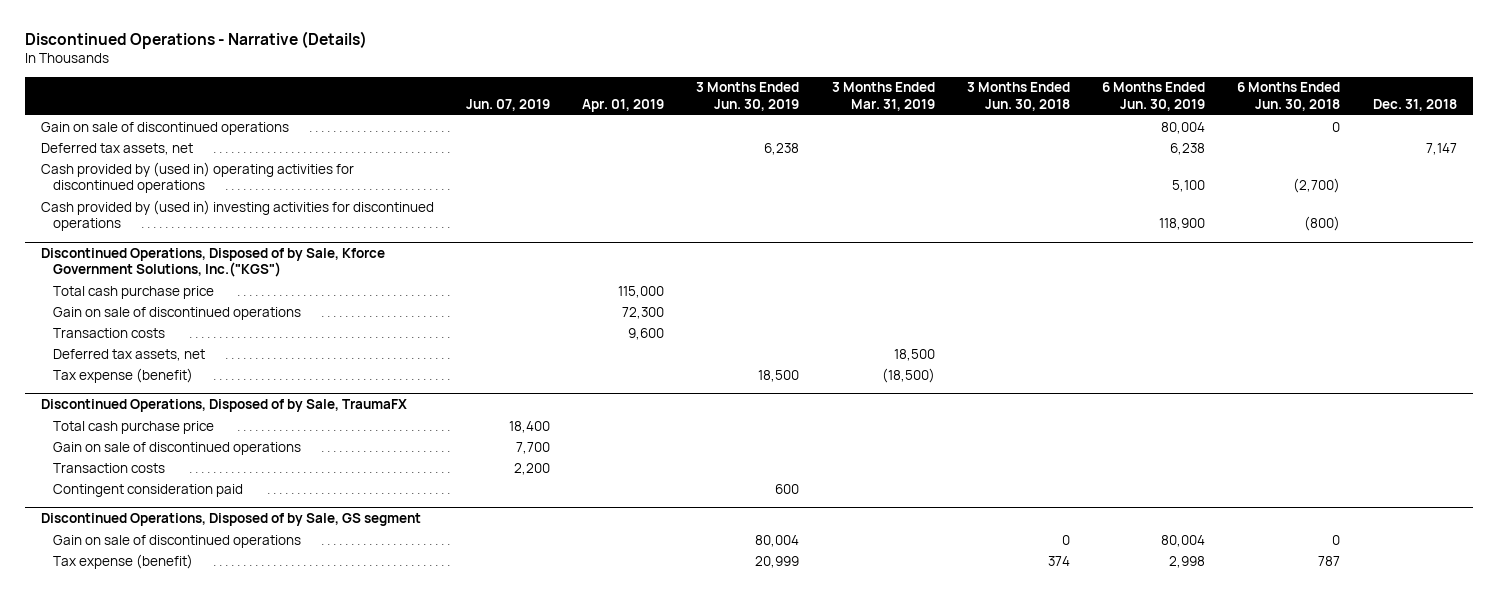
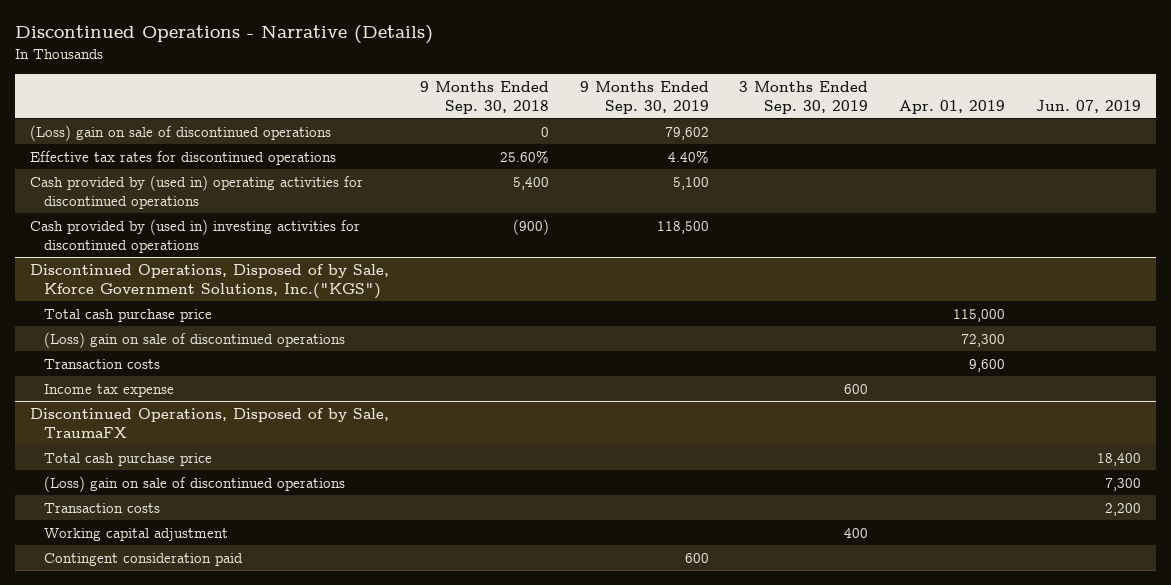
- | Jun. 07, 2019 | Apr. 01, 2019 | 3 Months Ended Jun. 30, 2019 | 3 Months Ended Mar. 31, 2019 | 3 Months Ended Jun. 30, 2018 | 6 Months Ended Jun. 30, 2019 | 6 Months Ended Jun. 30, 2018 | Dec. 31, 2018
+ | 9 Months Ended Sep. 30, 2018 | 9 Months Ended Sep. 30, 2019 | 3 Months Ended Sep. 30, 2019 | Apr. 01, 2019 | Jun. 07, 2019
- Gain on sale of discontinued operations | | | | | | 80,004 | 0 |
- Deferred tax assets, net | | | 6,238 | | | 6,238 | | 7,147
+ (Loss) gain on sale of discontinued operations | 0 | 79,602 | | |
+ Effective tax rates for discontinued operations | 25.60% | 4.40% | | |
@ Discontinued Operations, Disposed of by Sale, Kforce Government Solutions, Inc.("KGS")
- Gain on sale of discontinued operations | | 72,300 | | | | | |
+ (Loss) gain on sale of discontinued operations | | | | 72,300 |
- Deferred tax assets, net | | | | 18,500 | | | |
- Tax expense (benefit) | | | 18,500 | (18,500) | | | |
+ Income tax expense | | | 600 | |
@ Discontinued Operations, Disposed of by Sale, TraumaFX
- Gain on sale of discontinued operations | 7,700 | | | | | | |
+ (Loss) gain on sale of discontinued operations | | | | | 7,300
+ Working capital adjustment | | | 400 | |
- Discontinued Operations, Disposed of by Sale, GS segment
- Gain on sale of discontinued operations | | | 80,004 | | 0 | 80,004 | 0 |
- Tax expense (benefit) | | | 20,999 | | 374 | 2,998 | 787 |

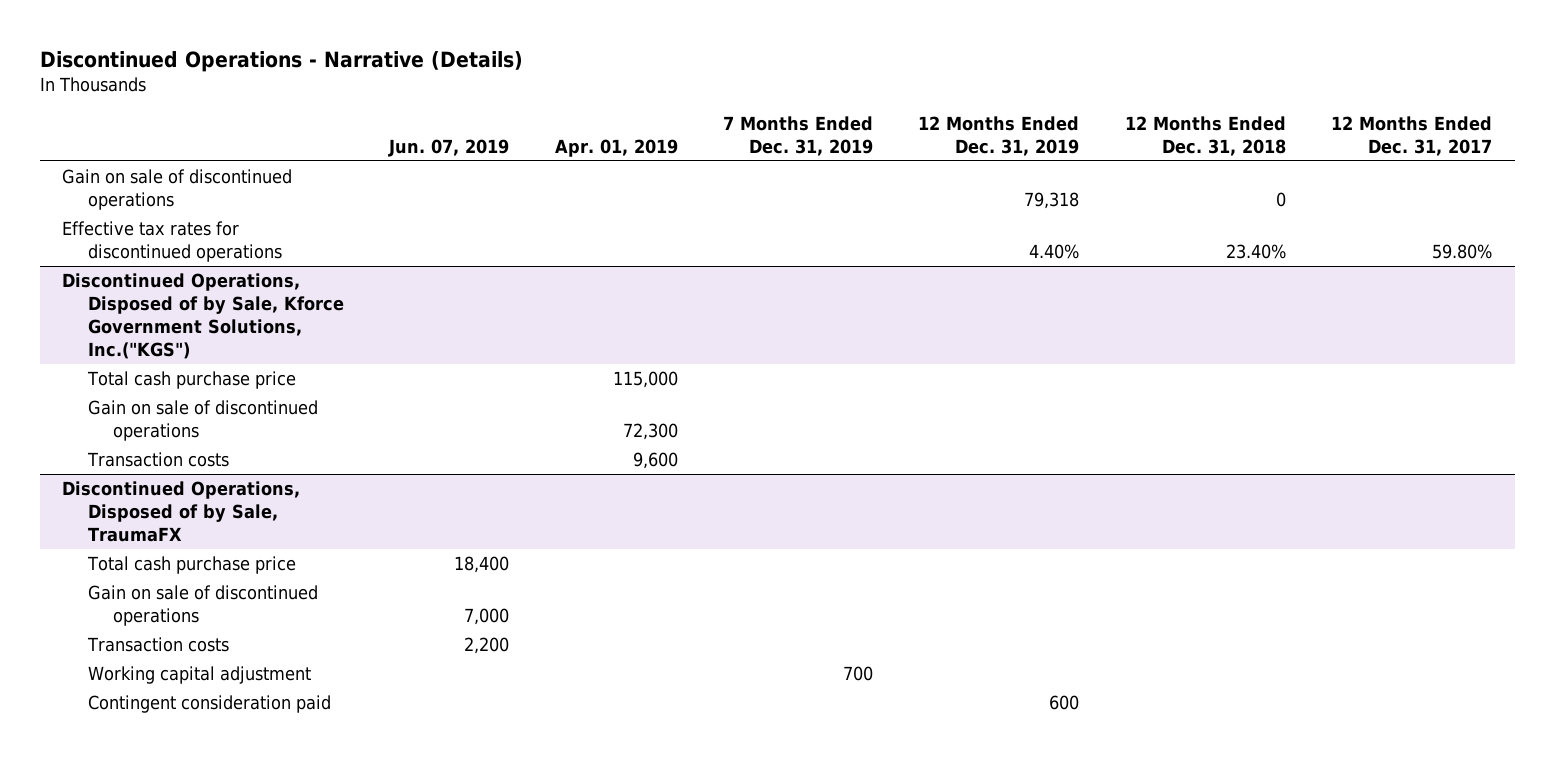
- | 9 Months Ended Sep. 30, 2018 | 9 Months Ended Sep. 30, 2019 | 3 Months Ended Sep. 30, 2019 | Apr. 01, 2019 | Jun. 07, 2019
+ | Jun. 07, 2019 | Apr. 01, 2019 | 7 Months Ended Dec. 31, 2019 | 12 Months Ended Dec. 31, 2019 | 12 Months Ended Dec. 31, 2018 | 12 Months Ended Dec. 31, 2017
- (Loss) gain on sale of discontinued operations | 0 | 79,602 | | |
+ Gain on sale of discontinued operations | | | | 79,318 | 0 |
- Cash provided by (used in) operating activities for discontinued operations | 5,400 | 5,100 | | |
- Cash provided by (used in) investing activities for discontinued operations | (900) | 118,500 | | |
@ Discontinued Operations, Disposed of by Sale, Kforce Government Solutions, Inc.("KGS")
- (Loss) gain on sale of discontinued operations | | | | 72,300 |
+ Gain on sale of discontinued operations | | 72,300 | | | |
- Income tax expense | | | 600 | |
@ Discontinued Operations, Disposed of by Sale, TraumaFX
- (Loss) gain on sale of discontinued operations | | | | | 7,300
+ Gain on sale of discontinued operations | 7,000 | | | | |

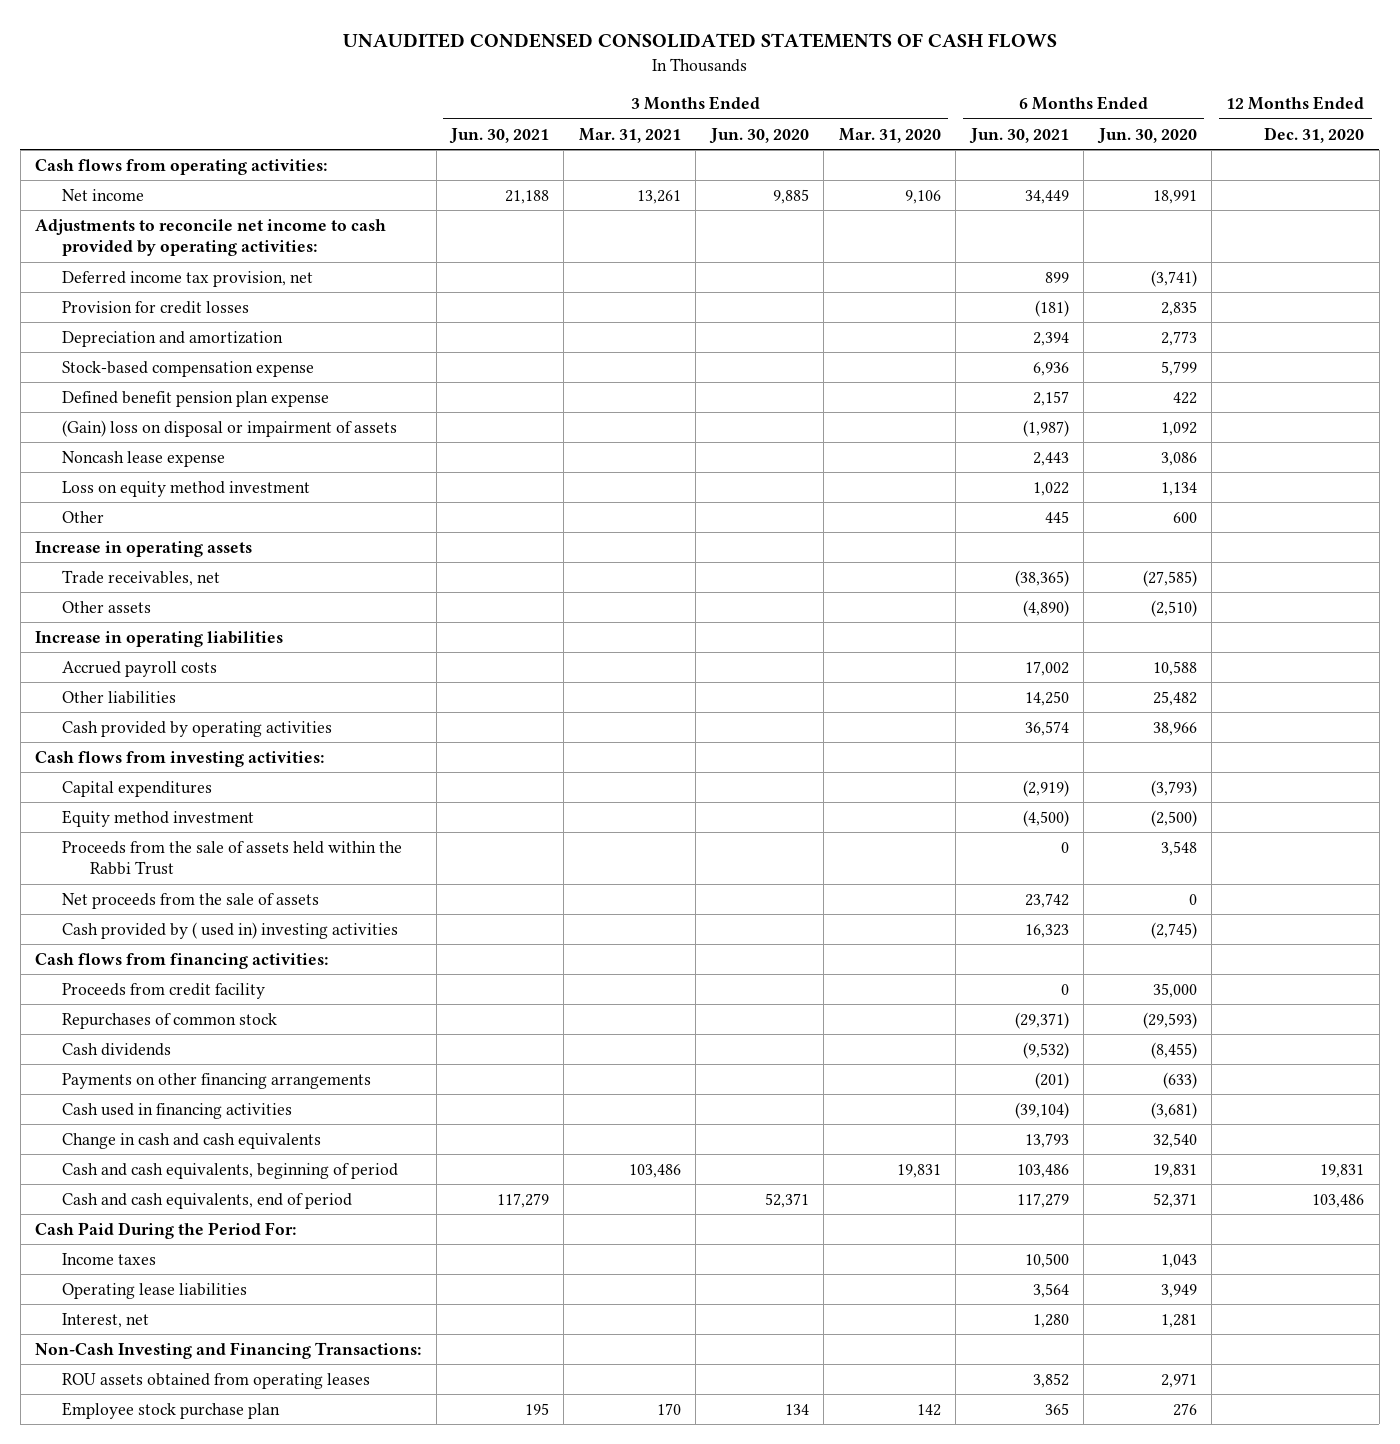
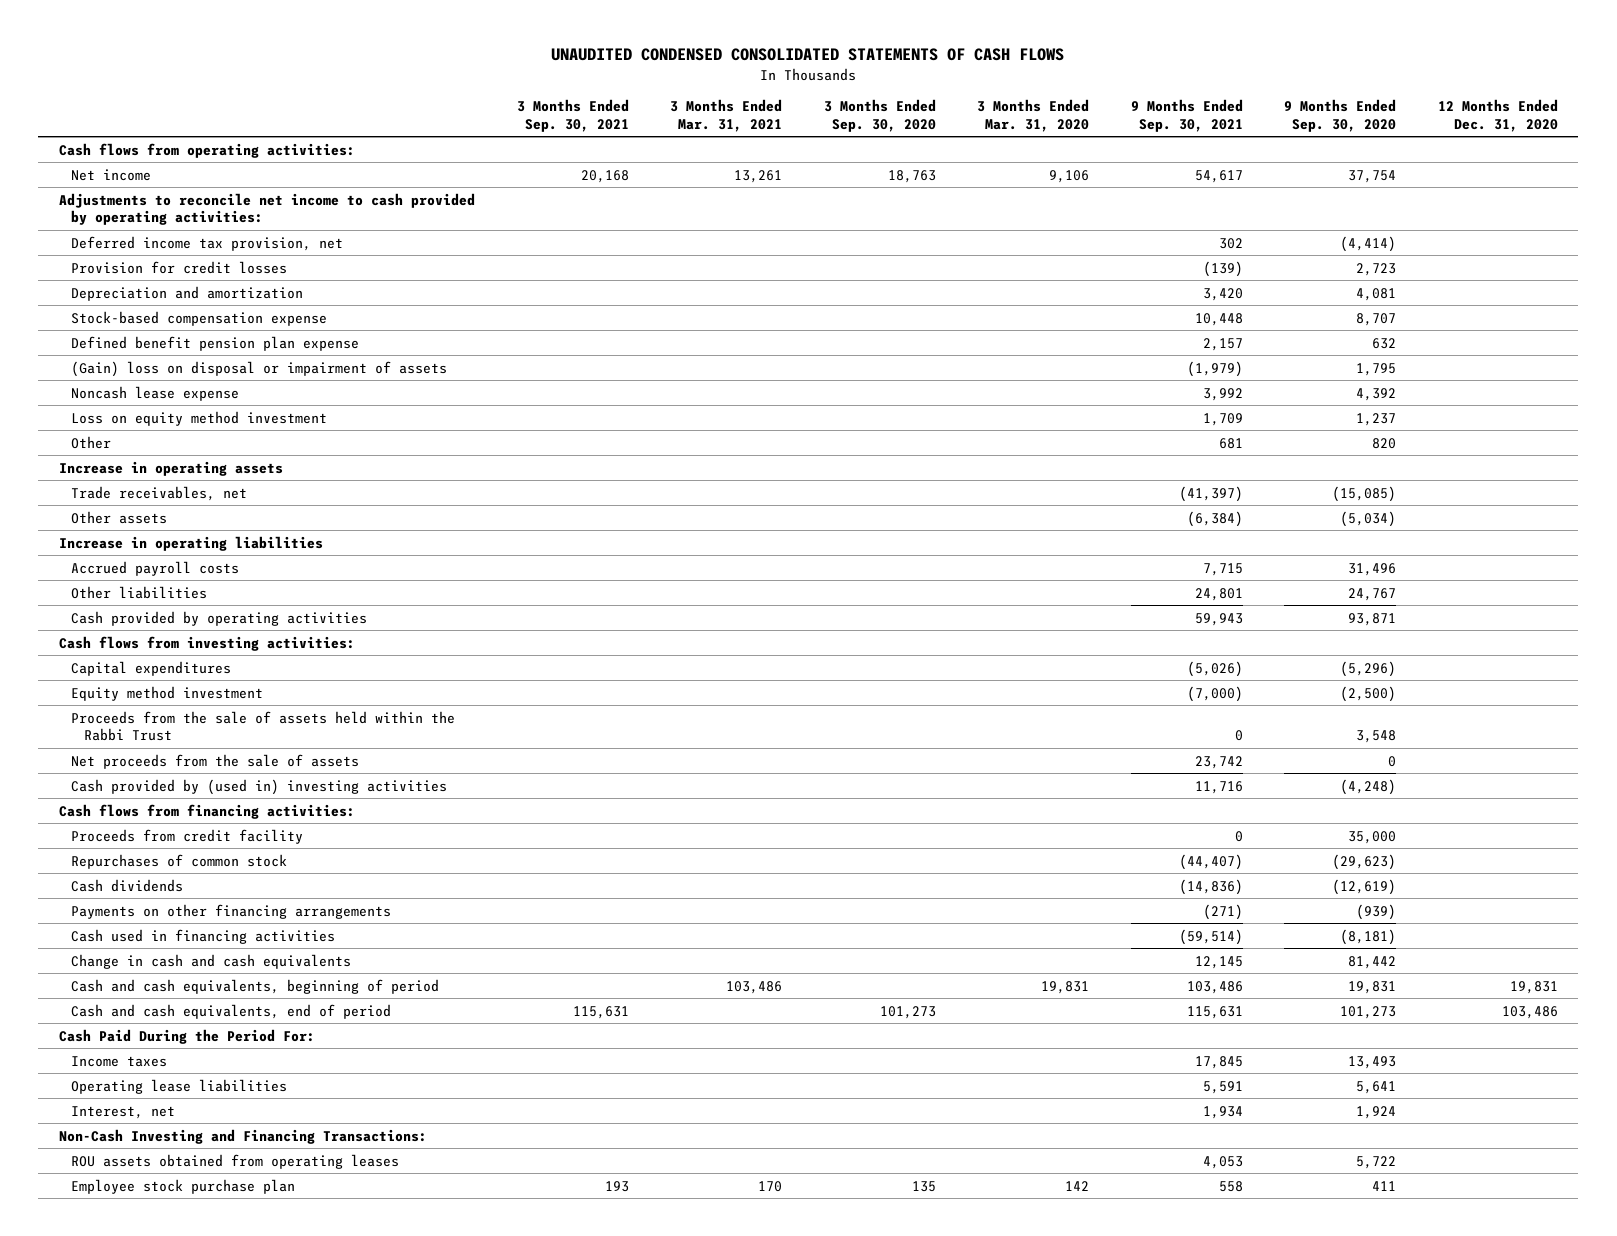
- | 3 Months Ended Jun. 30, 2021 | 3 Months Ended Mar. 31, 2021 | 3 Months Ended Jun. 30, 2020 | 3 Months Ended Mar. 31, 2020 | 6 Months Ended Jun. 30, 2021 | 6 Months Ended Jun. 30, 2020 | 12 Months Ended Dec. 31, 2020
+ | 3 Months Ended Sep. 30, 2021 | 3 Months Ended Mar. 31, 2021 | 3 Months Ended Sep. 30, 2020 | 3 Months Ended Mar. 31, 2020 | 9 Months Ended Sep. 30, 2021 | 9 Months Ended Sep. 30, 2020 | 12 Months Ended Dec. 31, 2020
- Cash provided by ( used in) investing activities | | | | | 16,323 | (2,745) |
+ Cash provided by (used in) investing activities | | | | | 11,716 | (4,248) |

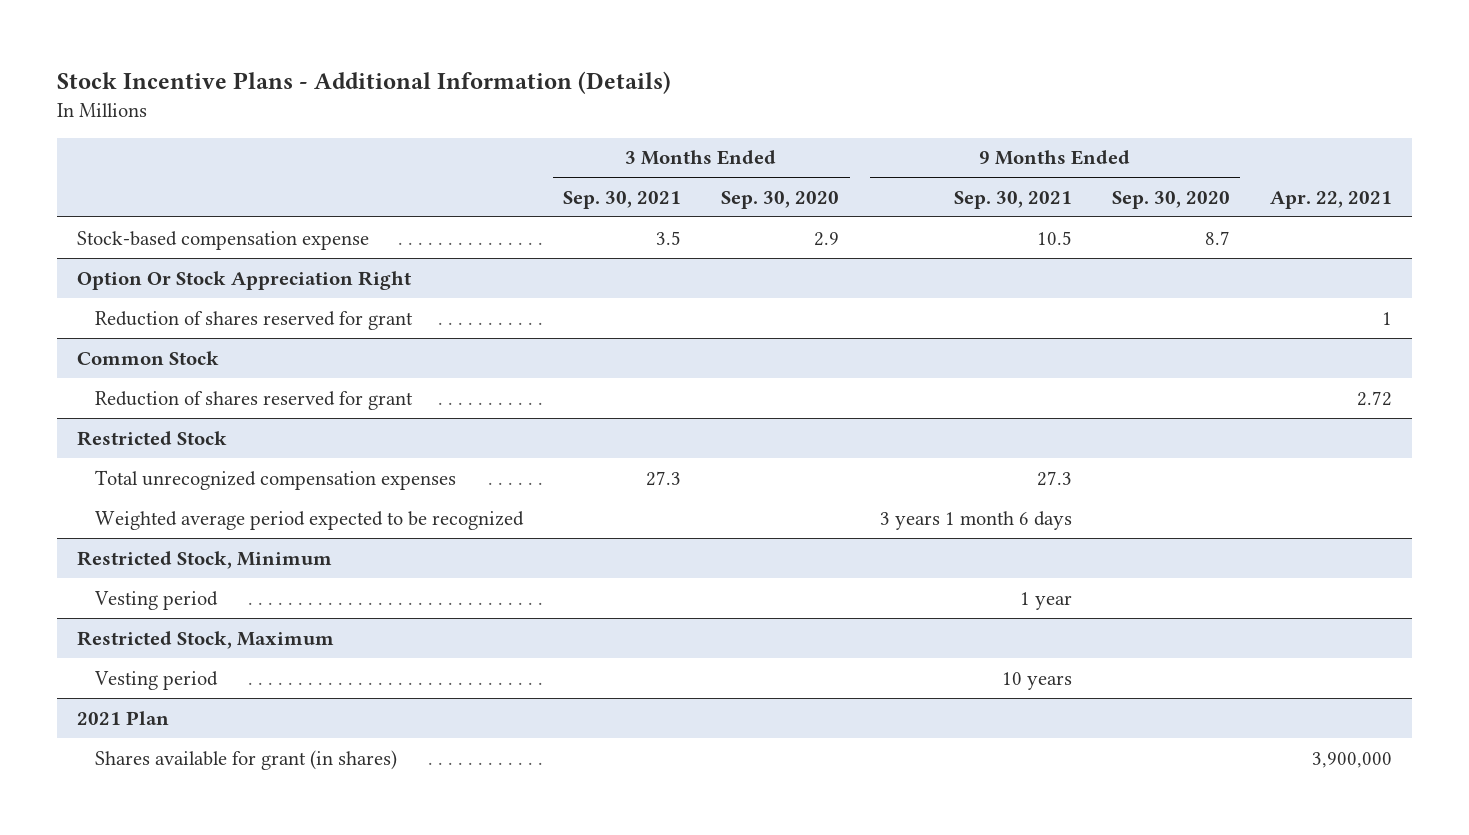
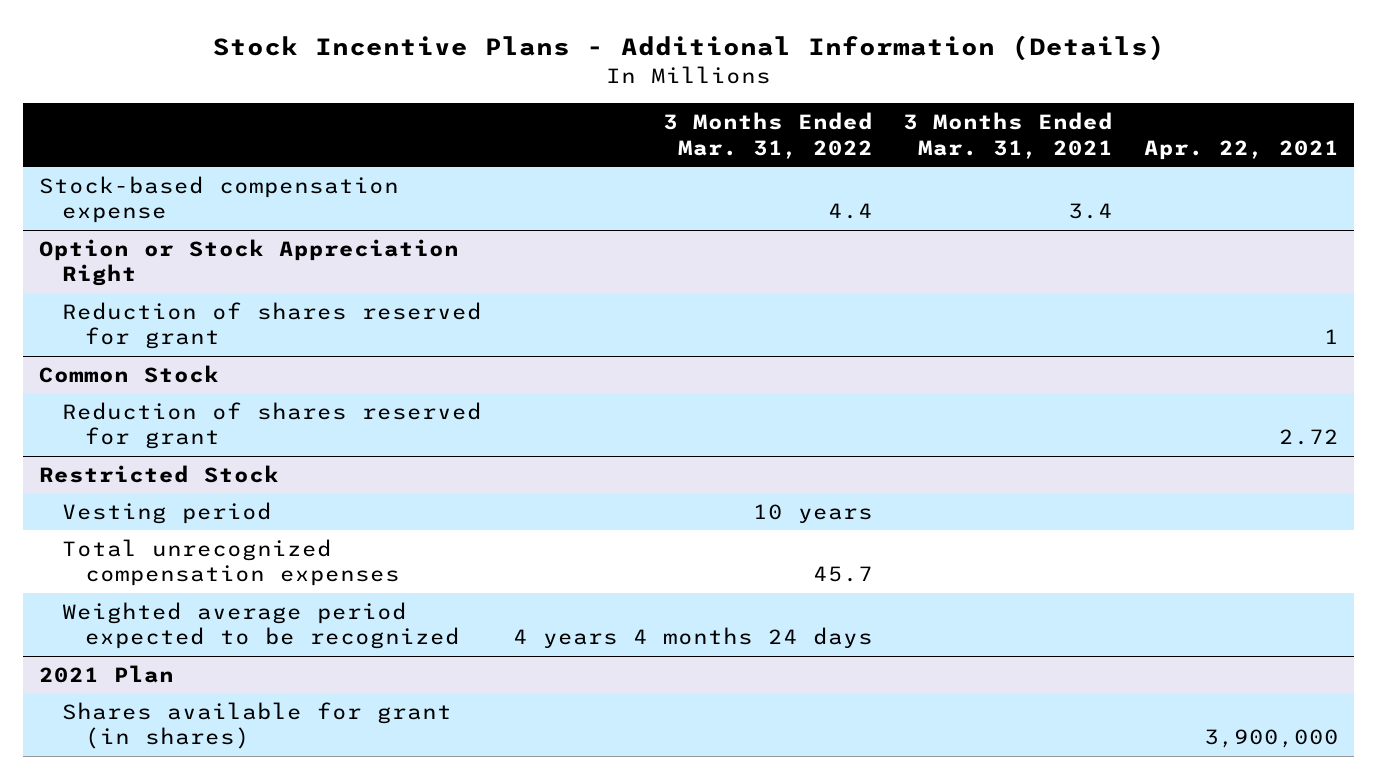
- | 3 Months Ended Sep. 30, 2021 | 3 Months Ended Sep. 30, 2020 | 9 Months Ended Sep. 30, 2021 | 9 Months Ended Sep. 30, 2020 | Apr. 22, 2021
+ | 3 Months Ended Mar. 31, 2022 | 3 Months Ended Mar. 31, 2021 | Apr. 22, 2021
- Option Or Stock Appreciation Right
+ Option or Stock Appreciation Right
@ Restricted Stock
+ Vesting period | 10 years | |
- Restricted Stock, Minimum
- Vesting period | | | 1 year | |
- Restricted Stock, Maximum
- Vesting period | | | 10 years | |

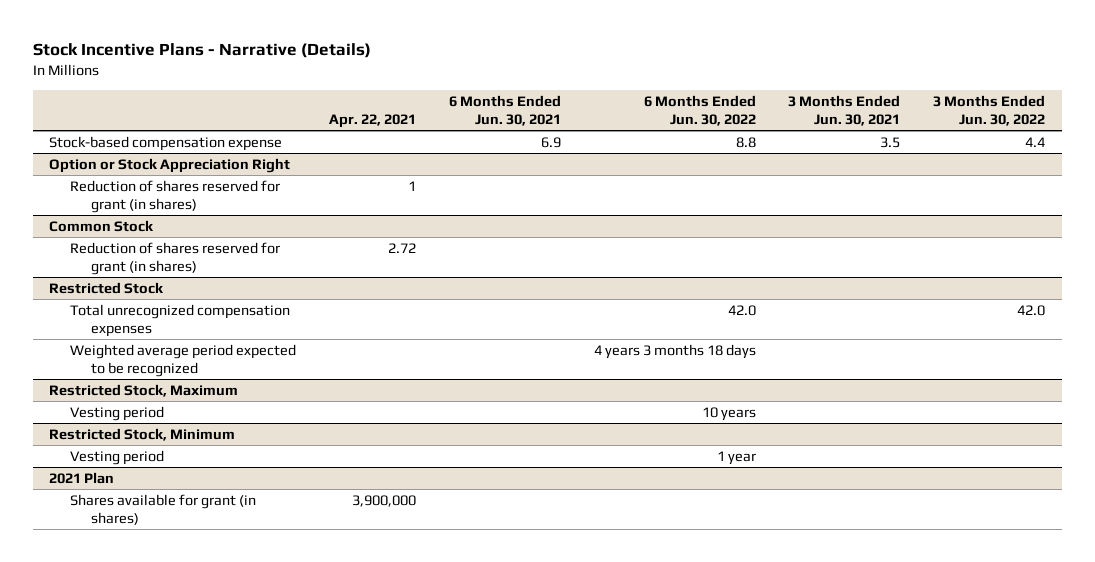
- Stock Incentive Plans - Additional Information (Details)
+ Stock Incentive Plans - Narrative (Details)
- | 3 Months Ended Mar. 31, 2022 | 3 Months Ended Mar. 31, 2021 | Apr. 22, 2021
+ | Apr. 22, 2021 | 6 Months Ended Jun. 30, 2021 | 6 Months Ended Jun. 30, 2022 | 3 Months Ended Jun. 30, 2021 | 3 Months Ended Jun. 30, 2022
@ Option or Stock Appreciation Right
- Reduction of shares reserved for grant | | | 1
+ Reduction of shares reserved for grant (in shares) | 1 | | | |
@ Common Stock
- Reduction of shares reserved for grant | | | 2.72
+ Reduction of shares reserved for grant (in shares) | 2.72 | | | |
@ Restricted Stock
- Vesting period | 10 years | |
+ Restricted Stock, Maximum
+ Vesting period | | | 10 years | |
+ Restricted Stock, Minimum
+ Vesting period | | | 1 year | |

